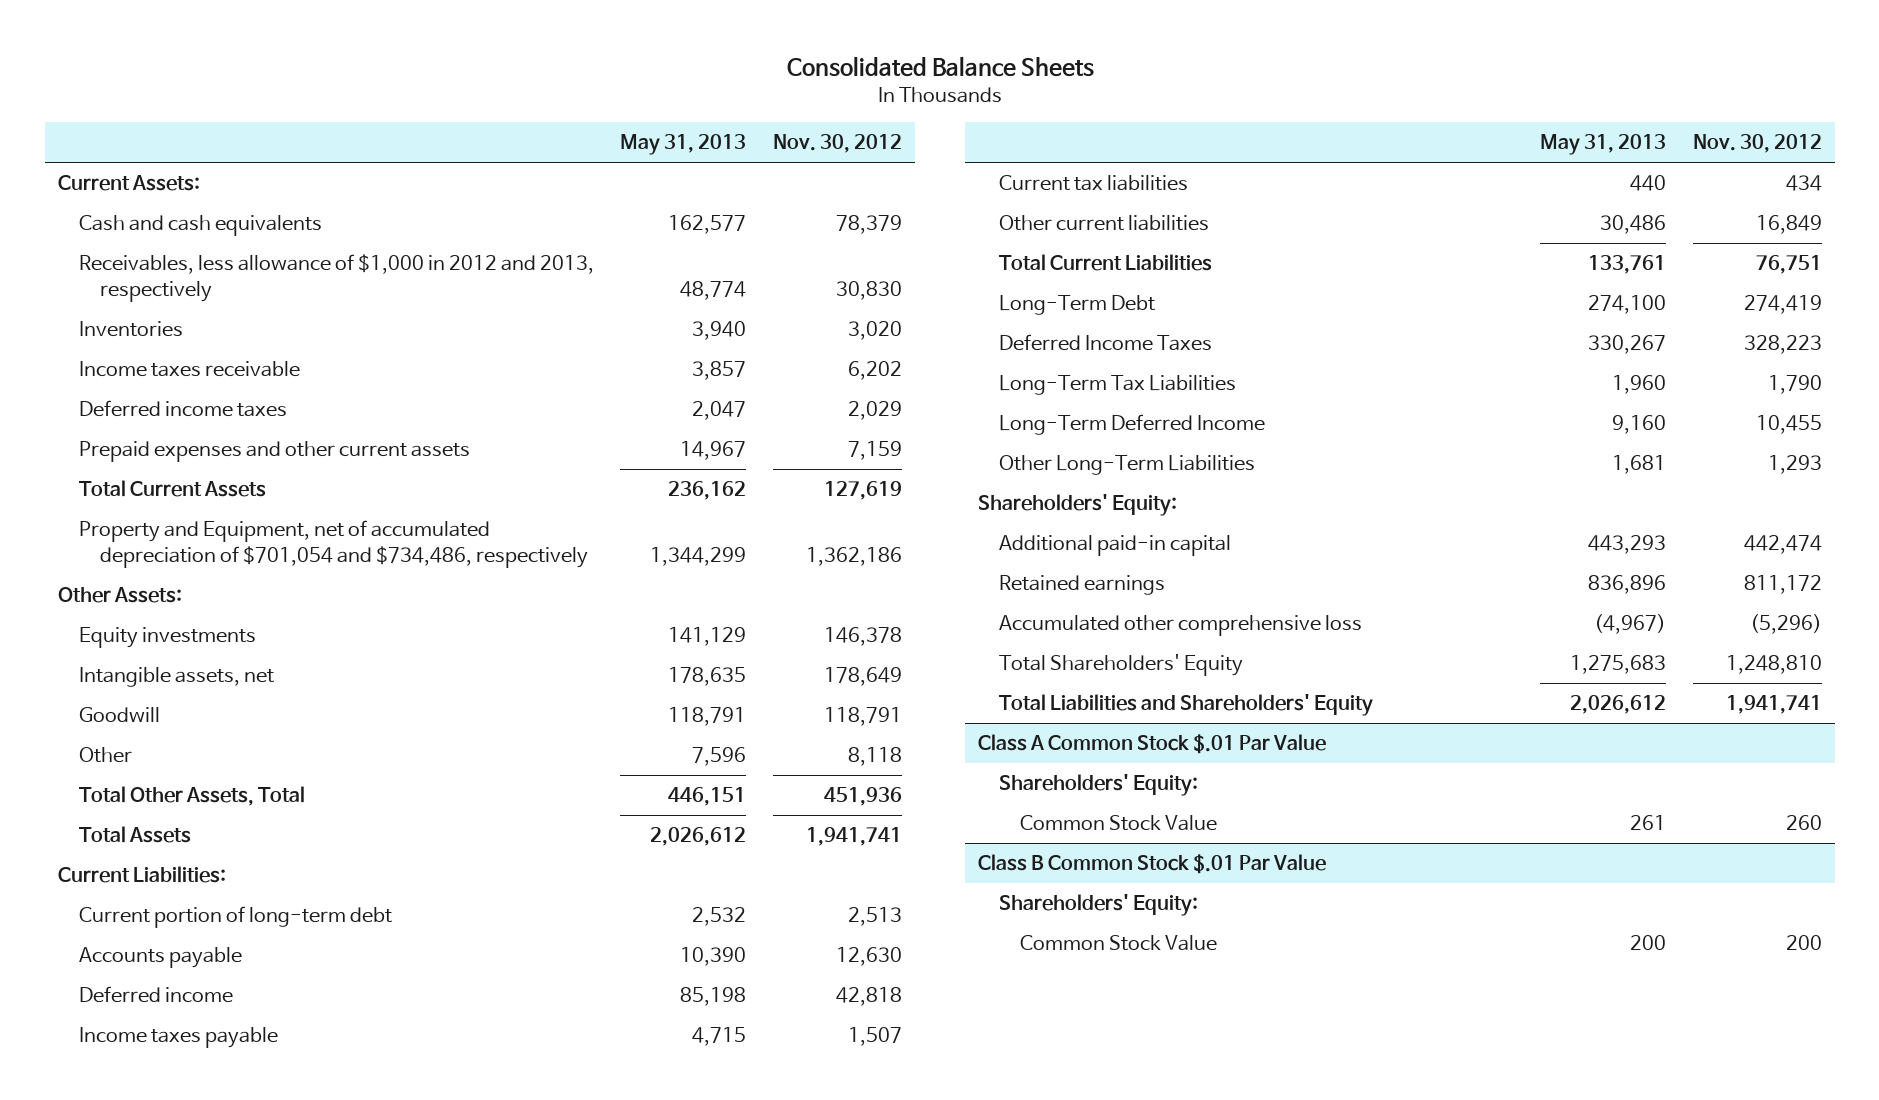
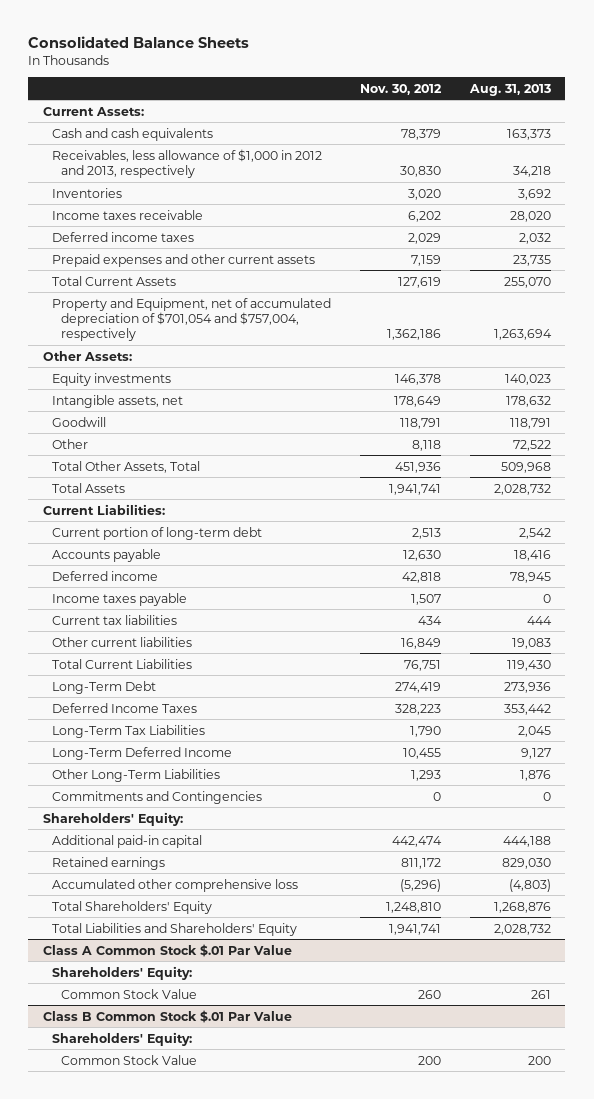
- | May 31, 2013 | Nov. 30, 2012
+ | Nov. 30, 2012 | Aug. 31, 2013
- Property and Equipment, net of accumulated depreciation of $701,054 and $734,486, respectively | 1,344,299 | 1,362,186
+ Property and Equipment, net of accumulated depreciation of $701,054 and $757,004, respectively | 1,362,186 | 1,263,694
+ Commitments and Contingencies | 0 | 0

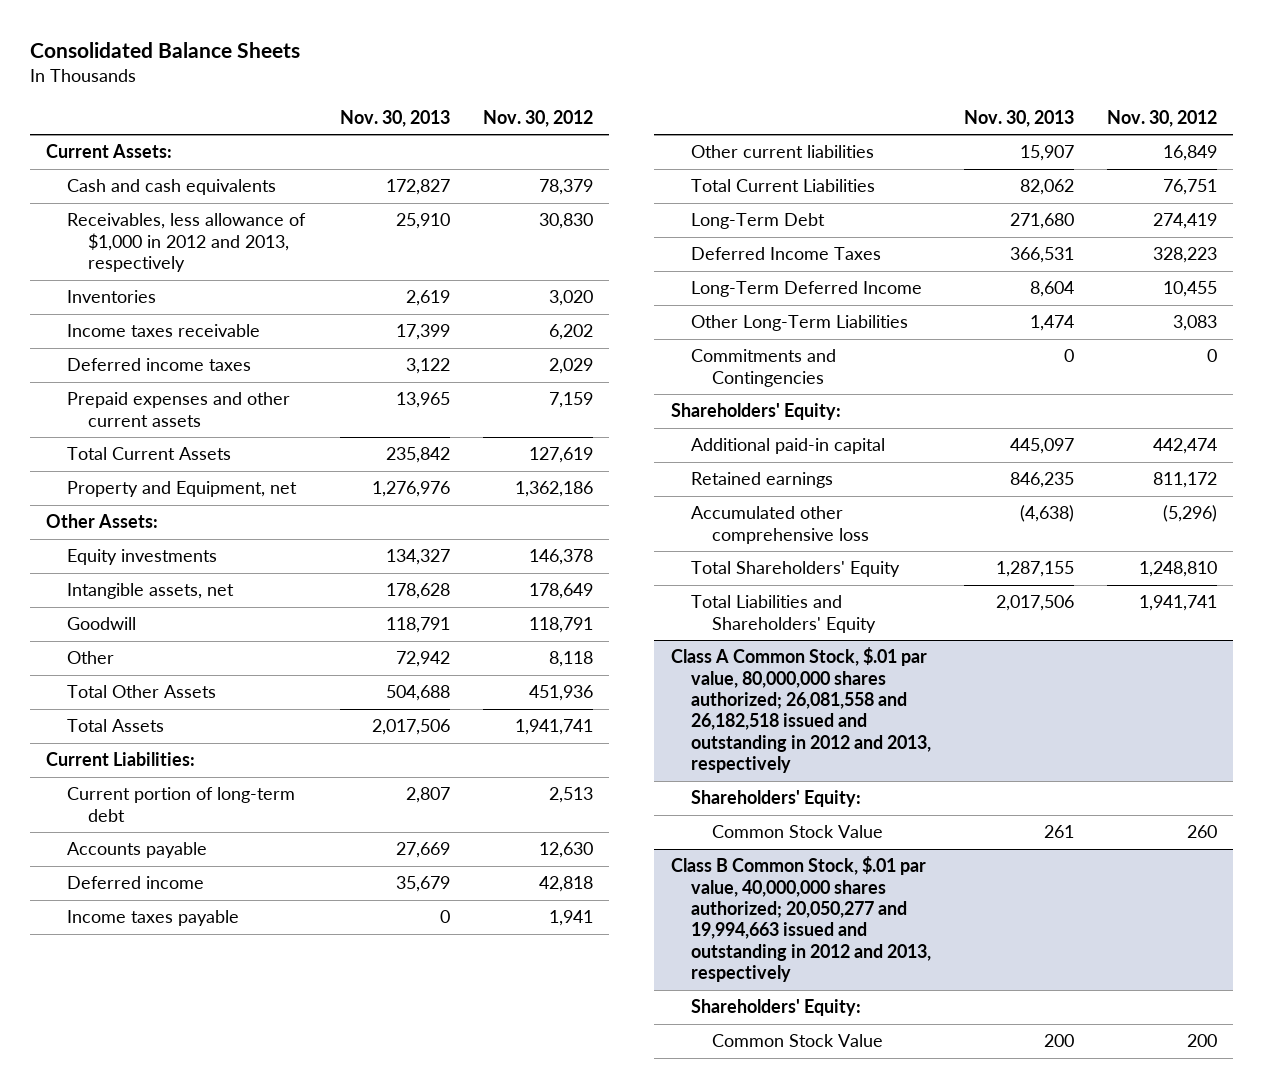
- | Nov. 30, 2012 | Aug. 31, 2013
+ | Nov. 30, 2013 | Nov. 30, 2012
- Property and Equipment, net of accumulated depreciation of $701,054 and $757,004, respectively | 1,362,186 | 1,263,694
+ Property and Equipment, net | 1,276,976 | 1,362,186
- Total Other Assets, Total | 451,936 | 509,968
+ Total Other Assets | 504,688 | 451,936
- Income taxes payable | 1,507 | 0
- Current tax liabilities | 434 | 444
+ Income taxes payable | 0 | 1,941
- Long-Term Tax Liabilities | 1,790 | 2,045
- Other Long-Term Liabilities | 1,293 | 1,876
+ Other Long-Term Liabilities | 1,474 | 3,083
- Class A Common Stock $.01 Par Value
+ Class A Common Stock, $.01 par value, 80,000,000 shares authorized; 26,081,558 and 26,182,518 issued and outstanding in 2012 and 2013, respectively
- Class B Common Stock $.01 Par Value
+ Class B Common Stock, $.01 par value, 40,000,000 shares authorized; 20,050,277 and 19,994,663 issued and outstanding in 2012 and 2013, respectively

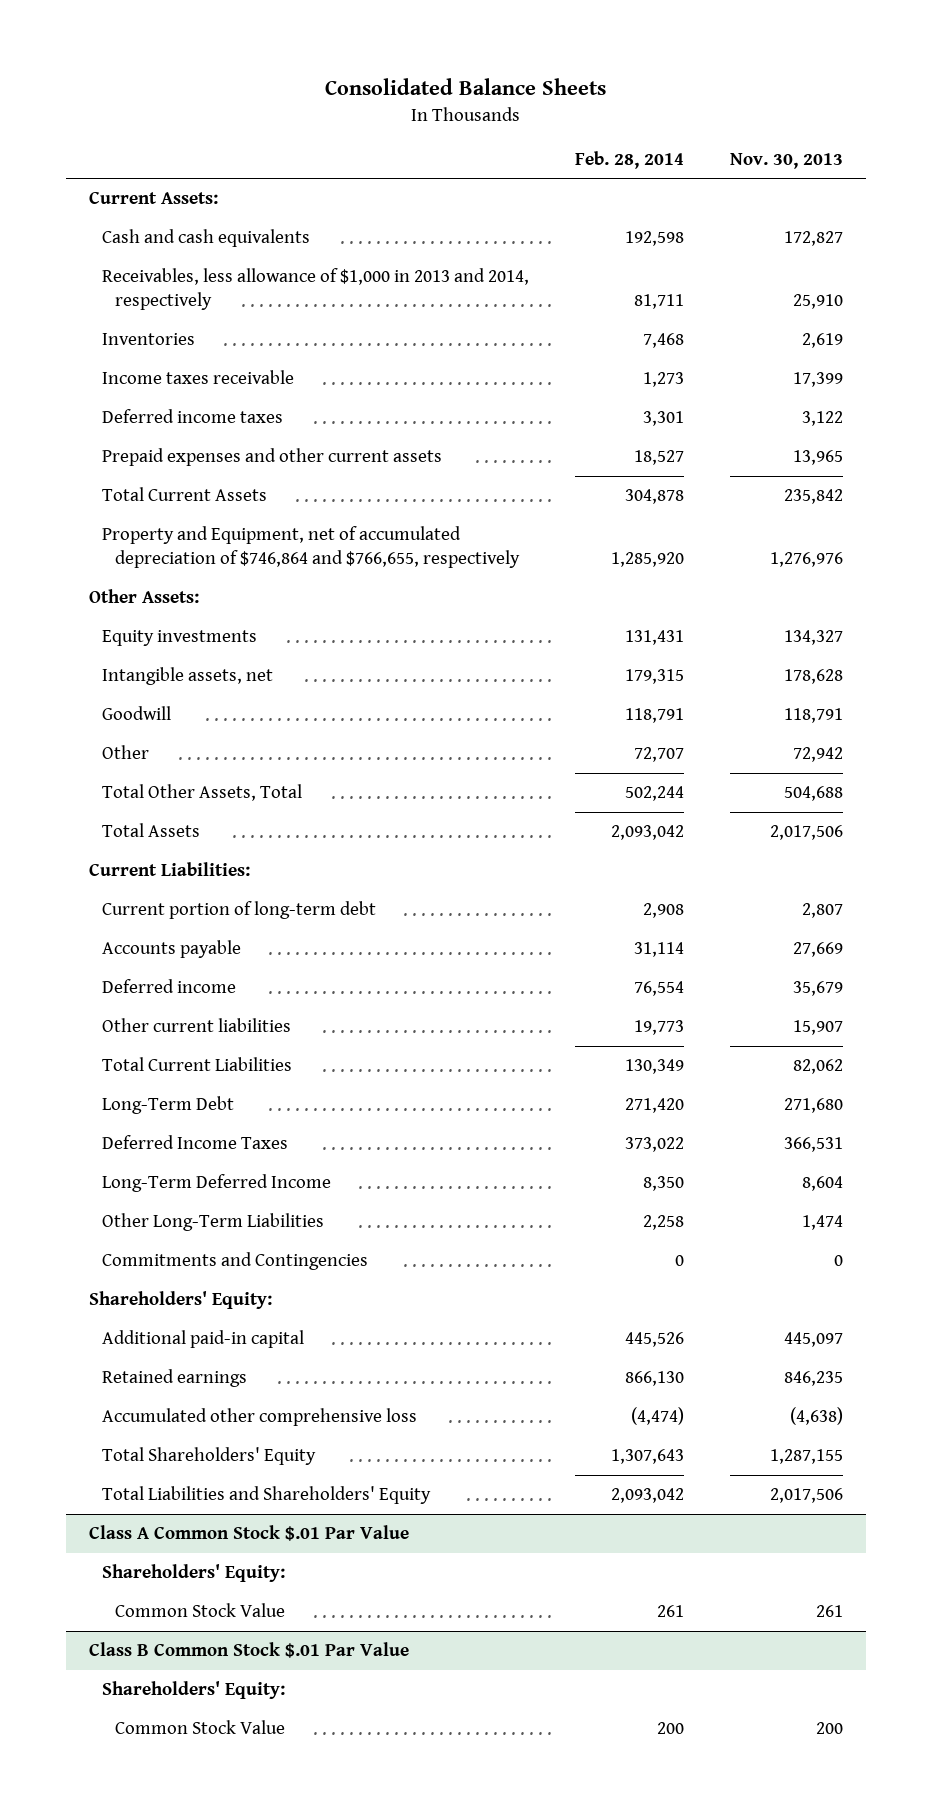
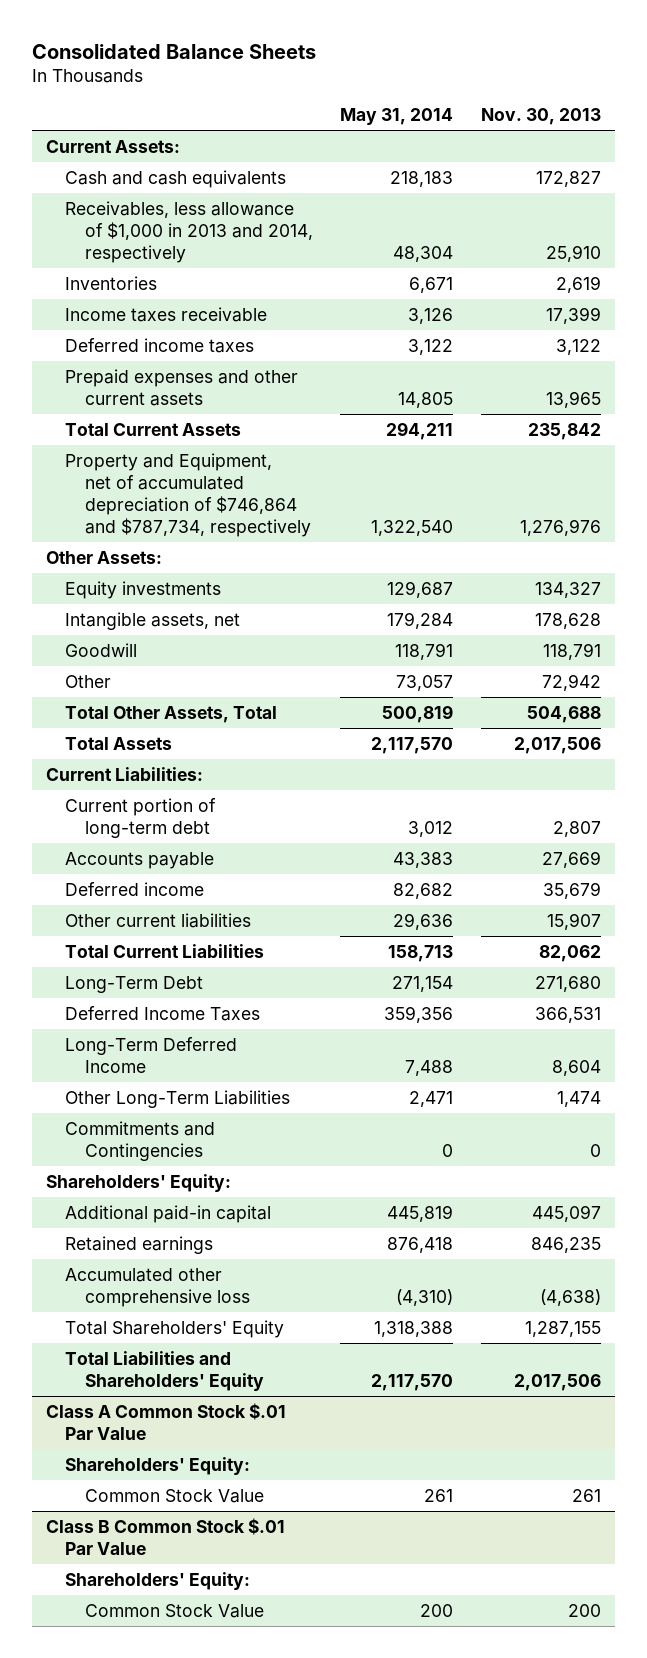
- | Feb. 28, 2014 | Nov. 30, 2013
+ | May 31, 2014 | Nov. 30, 2013
- Property and Equipment, net of accumulated depreciation of $746,864 and $766,655, respectively | 1,285,920 | 1,276,976
+ Property and Equipment, net of accumulated depreciation of $746,864 and $787,734, respectively | 1,322,540 | 1,276,976

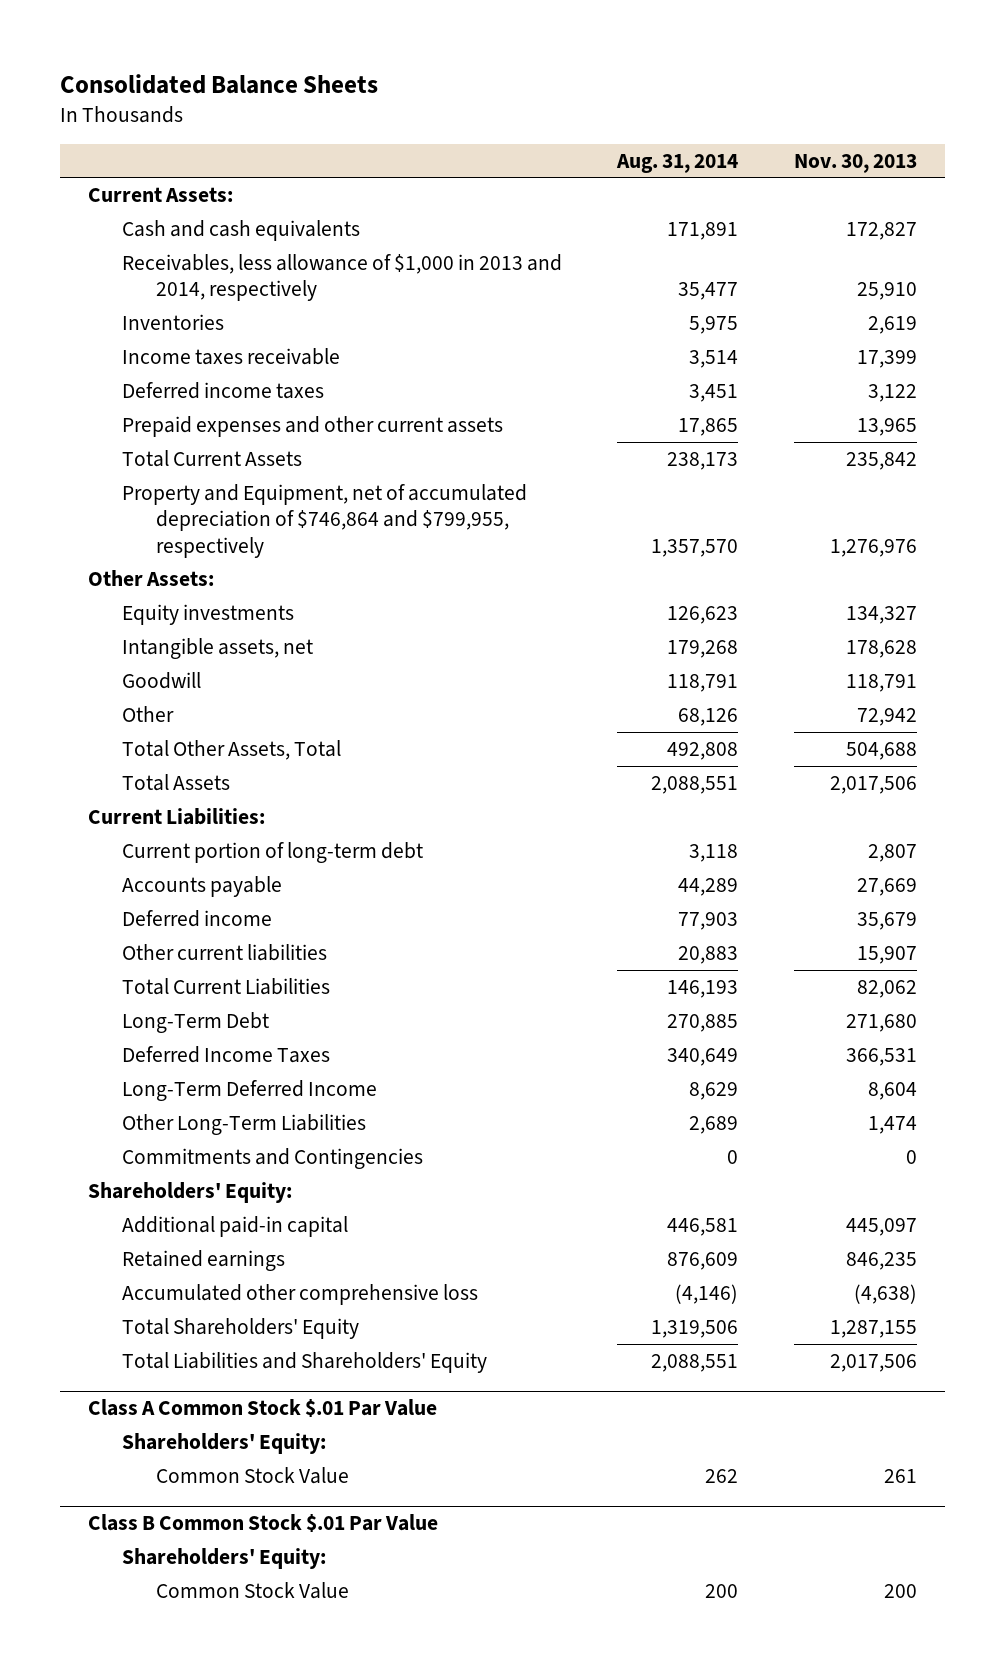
- | May 31, 2014 | Nov. 30, 2013
+ | Aug. 31, 2014 | Nov. 30, 2013
- Property and Equipment, net of accumulated depreciation of $746,864 and $787,734, respectively | 1,322,540 | 1,276,976
+ Property and Equipment, net of accumulated depreciation of $746,864 and $799,955, respectively | 1,357,570 | 1,276,976

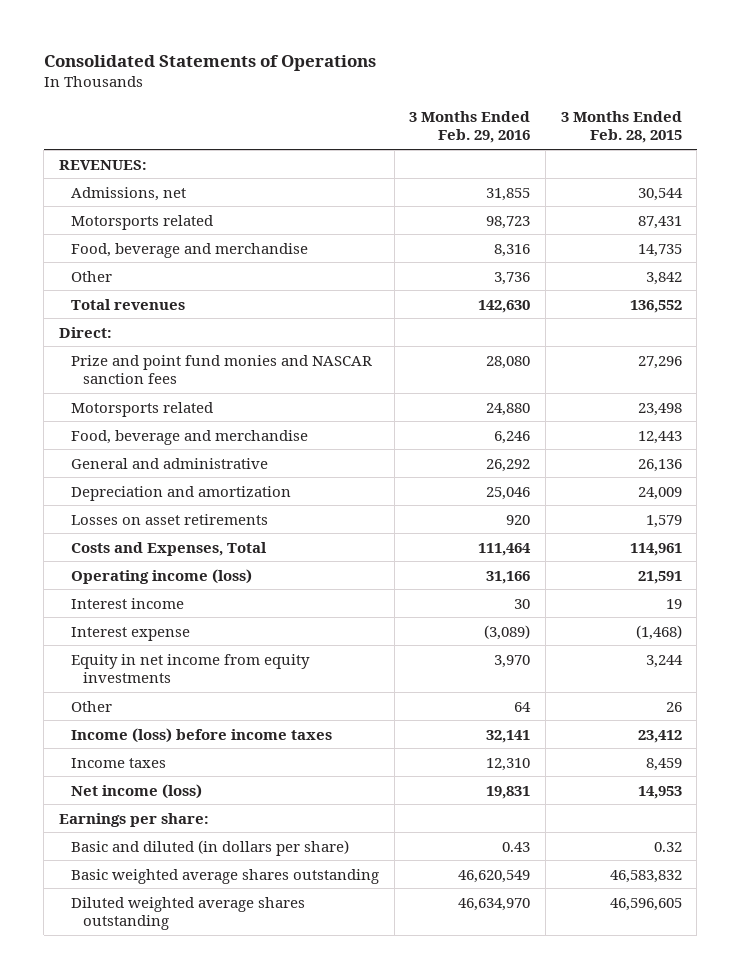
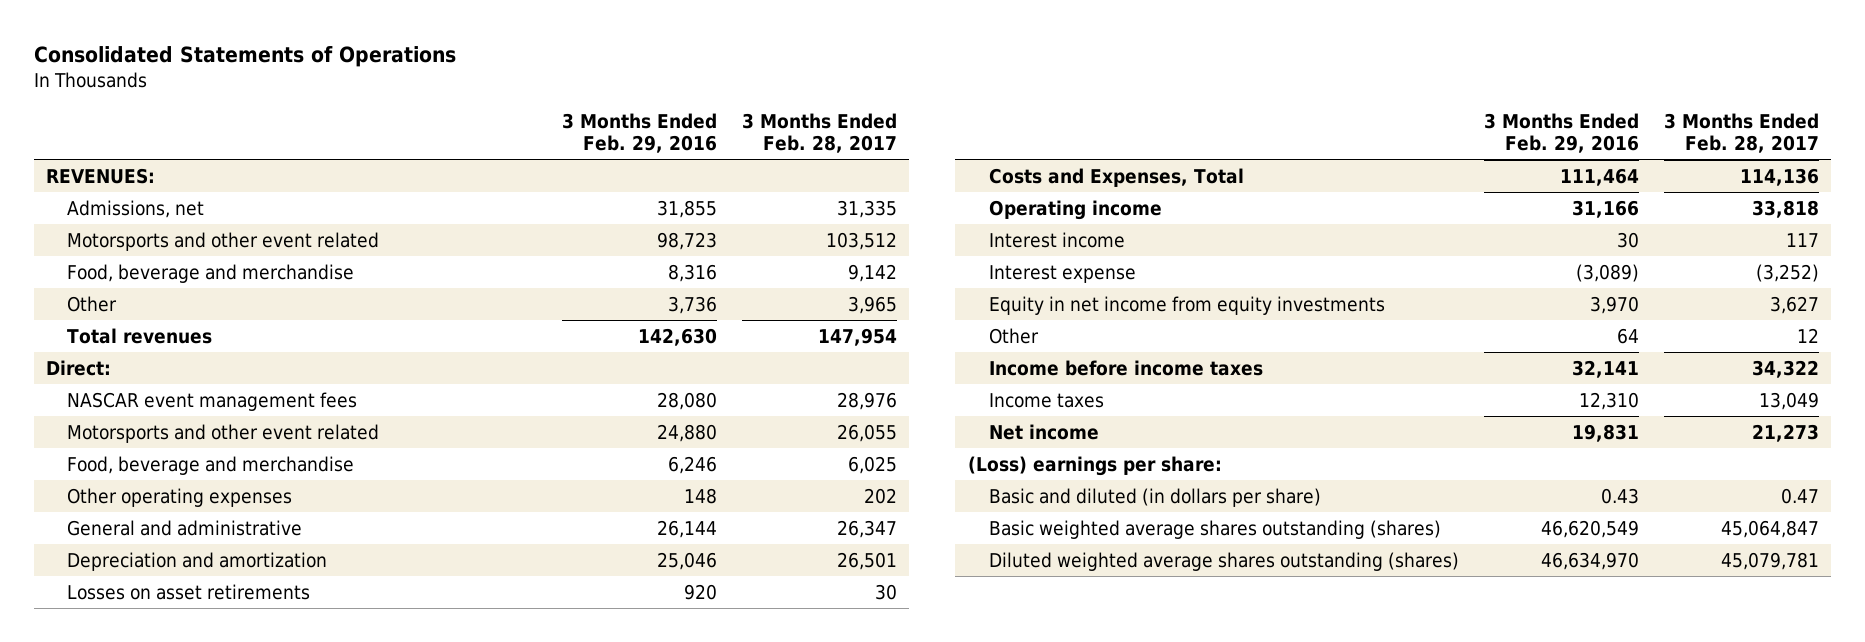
- | 3 Months Ended Feb. 29, 2016 | 3 Months Ended Feb. 28, 2015
+ | 3 Months Ended Feb. 29, 2016 | 3 Months Ended Feb. 28, 2017
- Motorsports related | 98,723 | 87,431
+ Motorsports and other event related | 98,723 | 103,512
- Prize and point fund monies and NASCAR sanction fees | 28,080 | 27,296
- Motorsports related | 24,880 | 23,498
+ NASCAR event management fees | 28,080 | 28,976
+ Motorsports and other event related | 24,880 | 26,055
- General and administrative | 26,292 | 26,136
+ Other operating expenses | 148 | 202
+ General and administrative | 26,144 | 26,347
- Operating income (loss) | 31,166 | 21,591
+ Operating income | 31,166 | 33,818
- Income (loss) before income taxes | 32,141 | 23,412
+ Income before income taxes | 32,141 | 34,322
- Net income (loss) | 19,831 | 14,953
- Earnings per share:
+ Net income | 19,831 | 21,273
+ (Loss) earnings per share:
- Basic weighted average shares outstanding | 46,620,549 | 46,583,832
- Diluted weighted average shares outstanding | 46,634,970 | 46,596,605
+ Basic weighted average shares outstanding (shares) | 46,620,549 | 45,064,847
+ Diluted weighted average shares outstanding (shares) | 46,634,970 | 45,079,781

